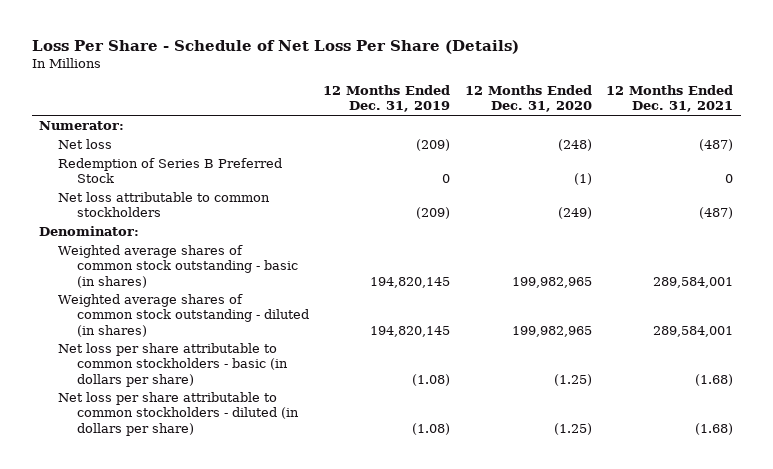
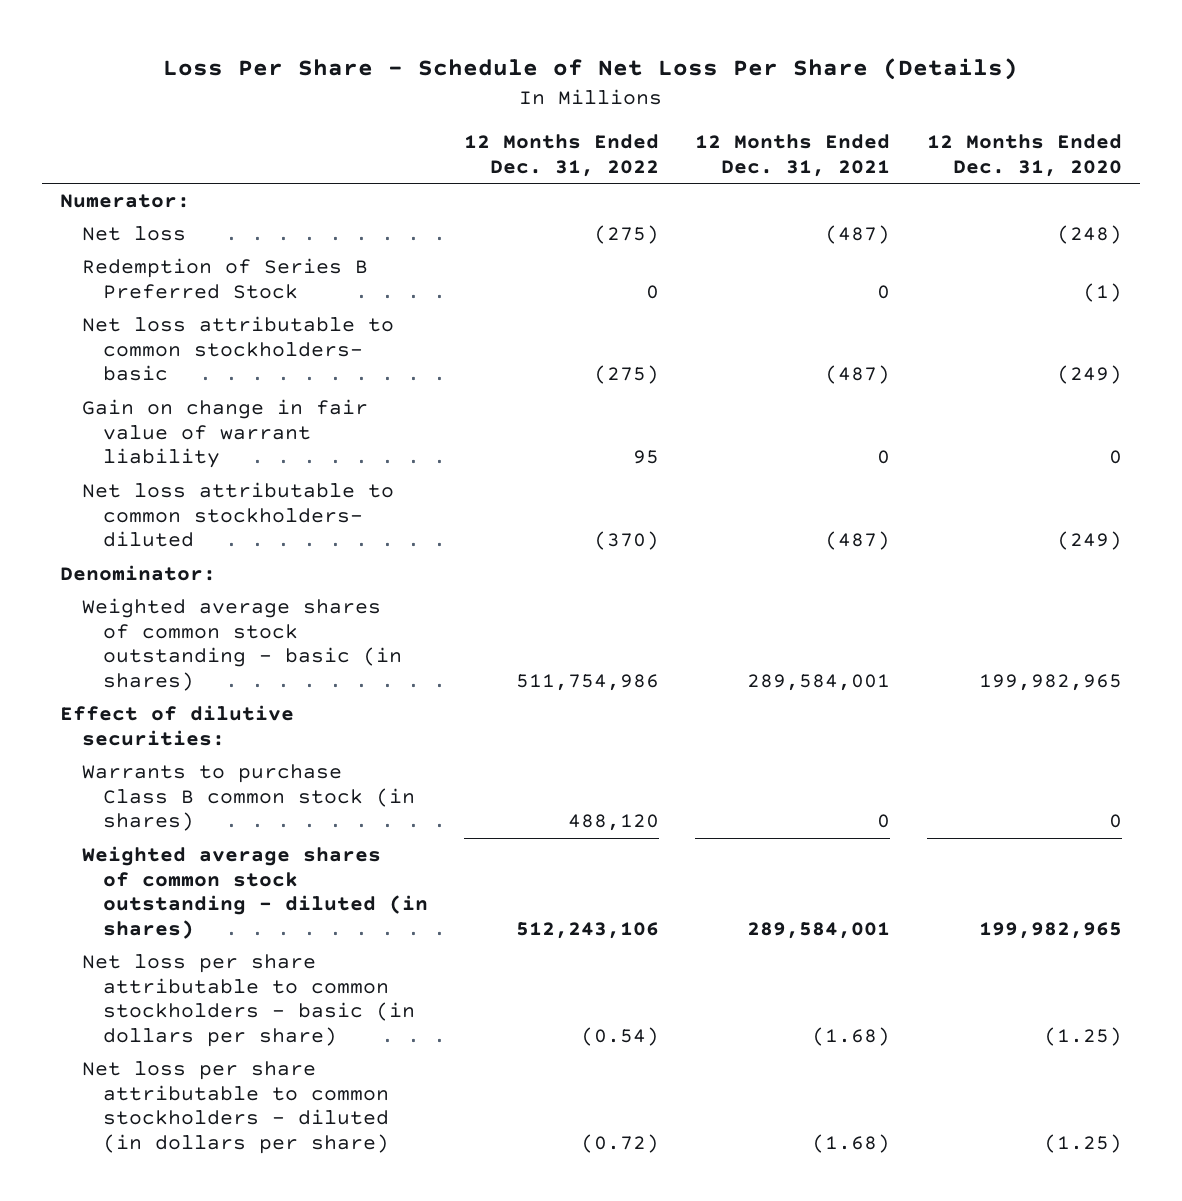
- | 12 Months Ended Dec. 31, 2019 | 12 Months Ended Dec. 31, 2020 | 12 Months Ended Dec. 31, 2021
+ | 12 Months Ended Dec. 31, 2022 | 12 Months Ended Dec. 31, 2021 | 12 Months Ended Dec. 31, 2020
- Net loss attributable to common stockholders | (209) | (249) | (487)
+ Net loss attributable to common stockholders- basic | (275) | (487) | (249)
+ Gain on change in fair value of warrant liability | 95 | 0 | 0
+ Net loss attributable to common stockholders- diluted | (370) | (487) | (249)
+ Effect of dilutive securities:
+ Warrants to purchase Class B common stock (in shares) | 488,120 | 0 | 0

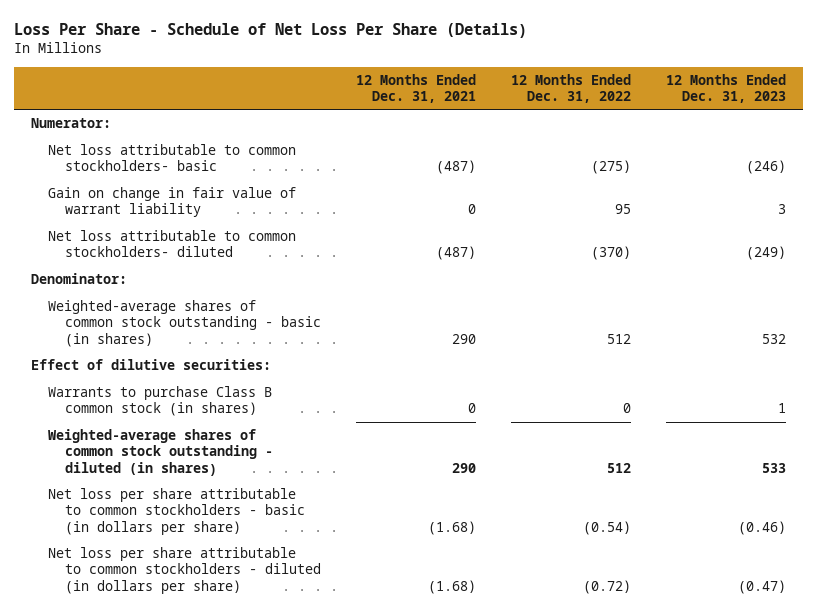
- | 12 Months Ended Dec. 31, 2022 | 12 Months Ended Dec. 31, 2021 | 12 Months Ended Dec. 31, 2020
+ | 12 Months Ended Dec. 31, 2021 | 12 Months Ended Dec. 31, 2022 | 12 Months Ended Dec. 31, 2023
- Net loss | (275) | (487) | (248)
- Redemption of Series B Preferred Stock | 0 | 0 | (1)
- Weighted average shares of common stock outstanding - basic (in shares) | 511,754,986 | 289,584,001 | 199,982,965
+ Weighted-average shares of common stock outstanding - basic (in shares) | 290 | 512 | 532
- Warrants to purchase Class B common stock (in shares) | 488,120 | 0 | 0
- Weighted average shares of common stock outstanding - diluted (in shares) | 512,243,106 | 289,584,001 | 199,982,965
+ Warrants to purchase Class B common stock (in shares) | 0 | 0 | 1
+ Weighted-average shares of common stock outstanding - diluted (in shares) | 290 | 512 | 533

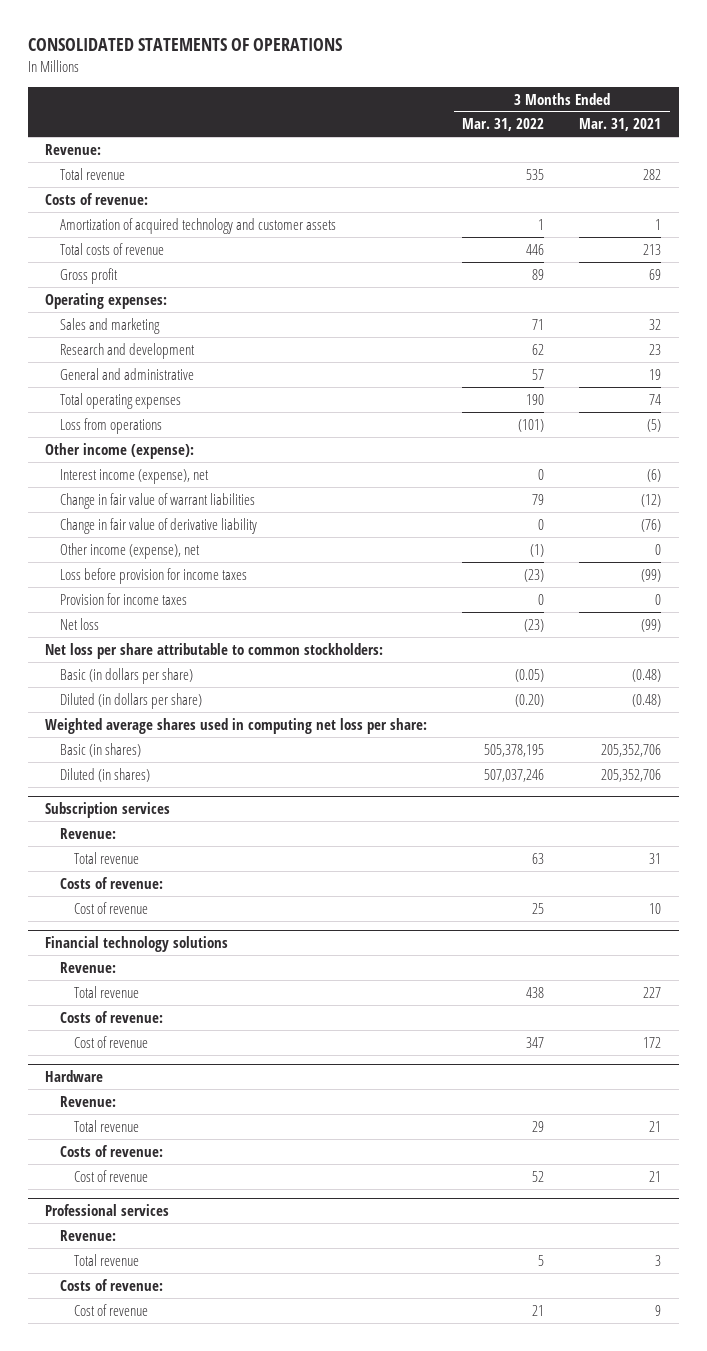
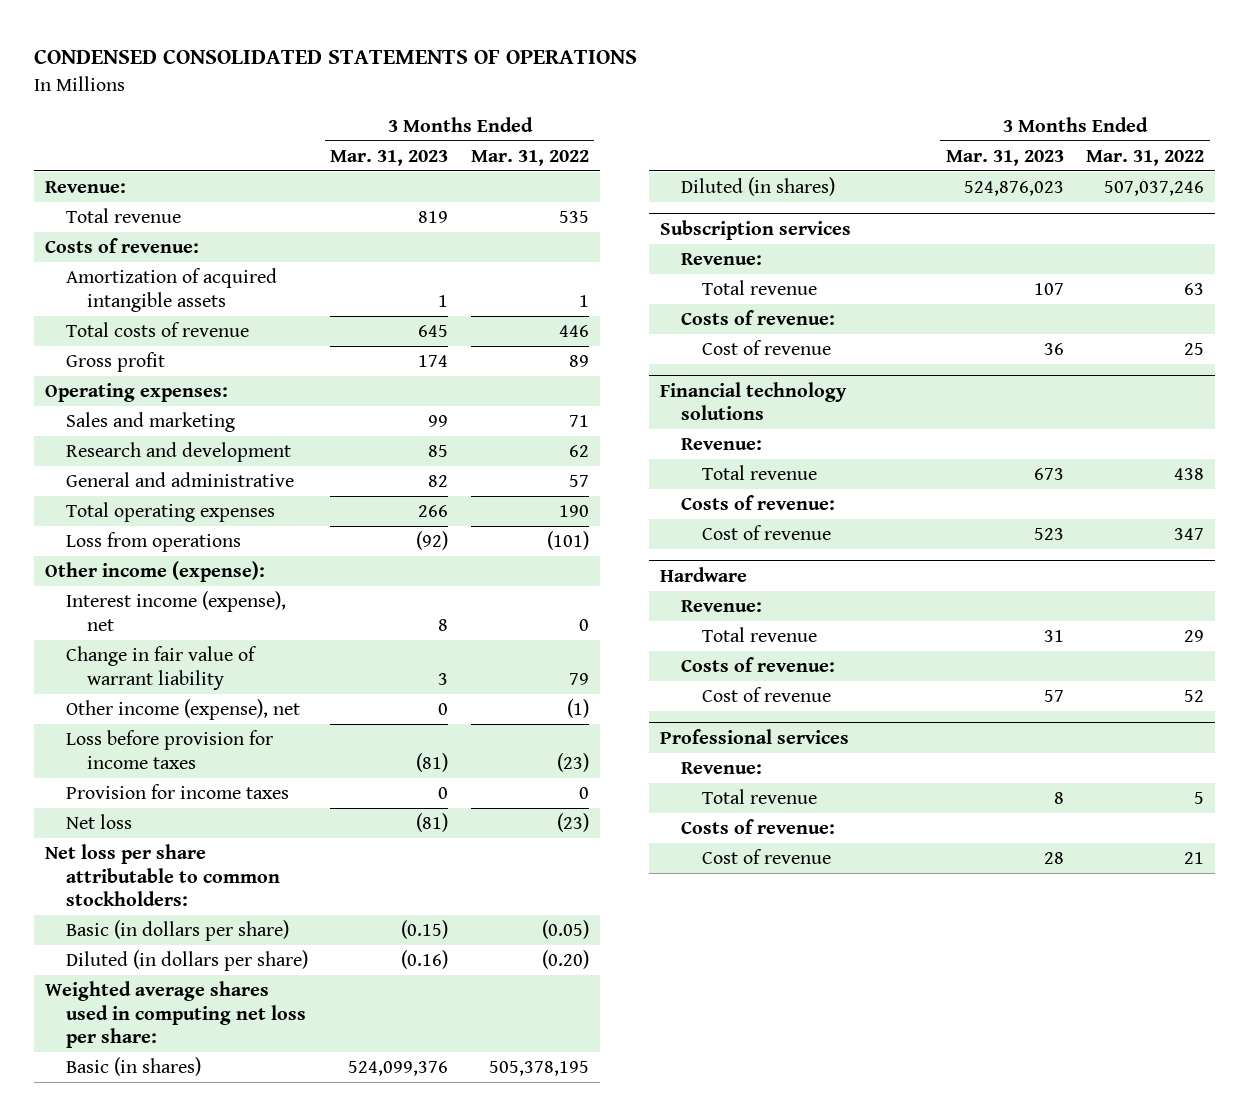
- CONSOLIDATED STATEMENTS OF OPERATIONS
+ CONDENSED CONSOLIDATED STATEMENTS OF OPERATIONS
- | 3 Months Ended Mar. 31, 2022 | 3 Months Ended Mar. 31, 2021
+ | 3 Months Ended Mar. 31, 2023 | 3 Months Ended Mar. 31, 2022
- Amortization of acquired technology and customer assets | 1 | 1
+ Amortization of acquired intangible assets | 1 | 1
- Change in fair value of warrant liabilities | 79 | (12)
- Change in fair value of derivative liability | 0 | (76)
+ Change in fair value of warrant liability | 3 | 79

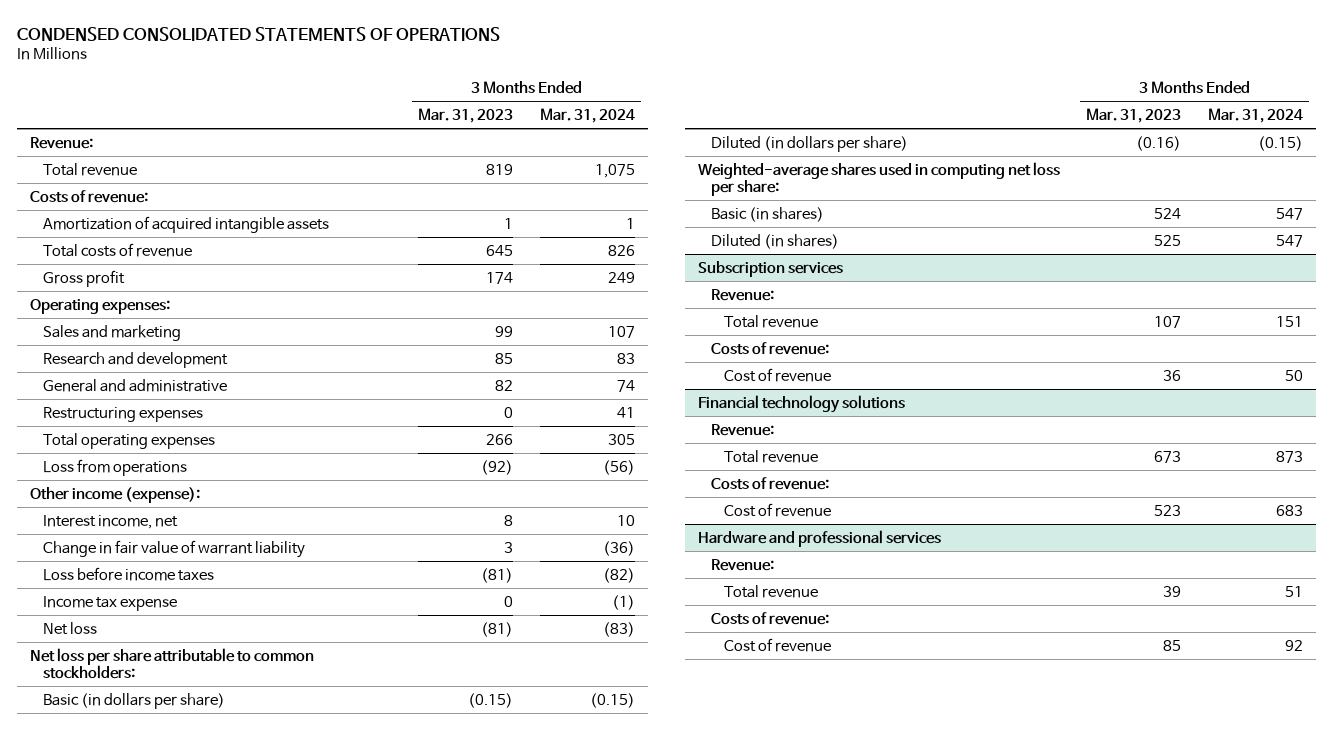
- | 3 Months Ended Mar. 31, 2023 | 3 Months Ended Mar. 31, 2022
+ | 3 Months Ended Mar. 31, 2023 | 3 Months Ended Mar. 31, 2024
+ Restructuring expenses | 0 | 41
- Interest income (expense), net | 8 | 0
+ Interest income, net | 8 | 10
- Other income (expense), net | 0 | (1)
- Loss before provision for income taxes | (81) | (23)
- Provision for income taxes | 0 | 0
+ Loss before income taxes | (81) | (82)
+ Income tax expense | 0 | (1)
- Weighted average shares used in computing net loss per share:
- Basic (in shares) | 524,099,376 | 505,378,195
- Diluted (in shares) | 524,876,023 | 507,037,246
+ Weighted-average shares used in computing net loss per share:
+ Basic (in shares) | 524 | 547
+ Diluted (in shares) | 525 | 547
- Hardware
- Revenue:
- Total revenue | 31 | 29
- Costs of revenue:
- Cost of revenue | 57 | 52
- Professional services
+ Hardware and professional services
- Total revenue | 8 | 5
+ Total revenue | 39 | 51
- Cost of revenue | 28 | 21
+ Cost of revenue | 85 | 92

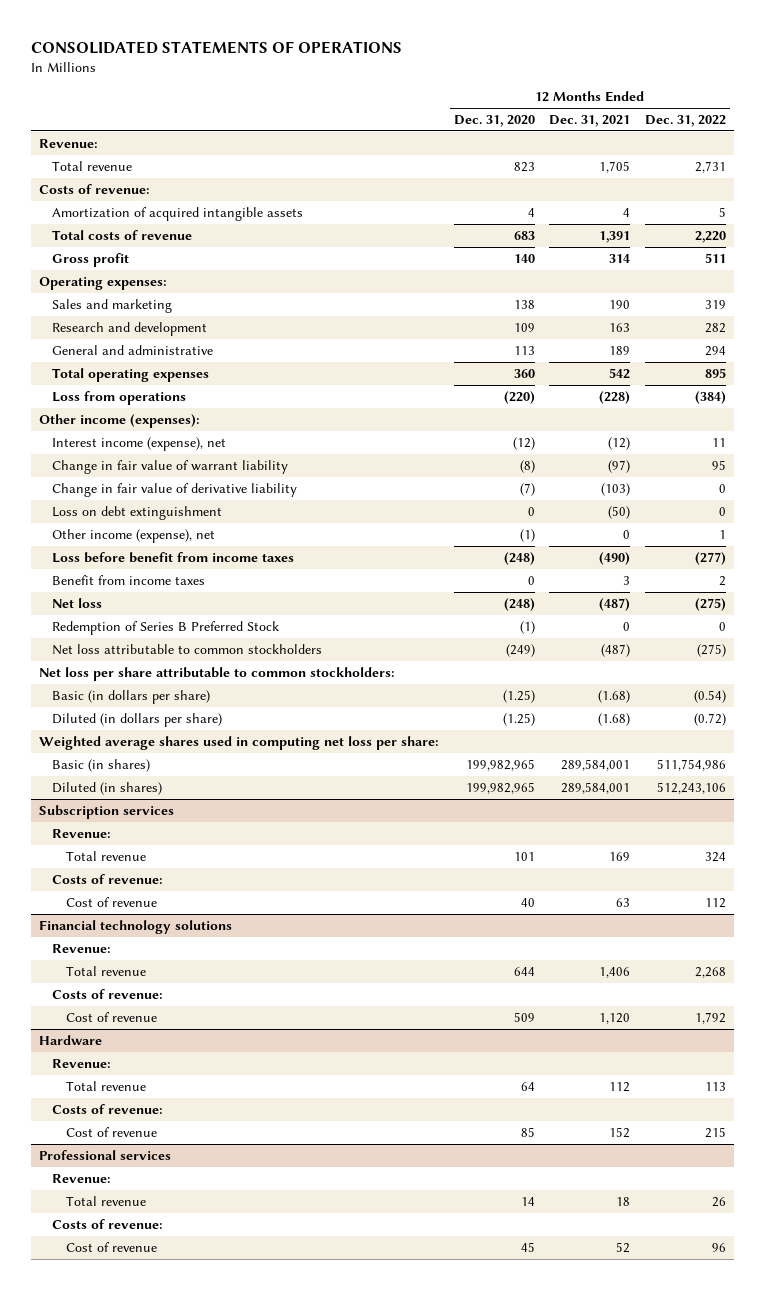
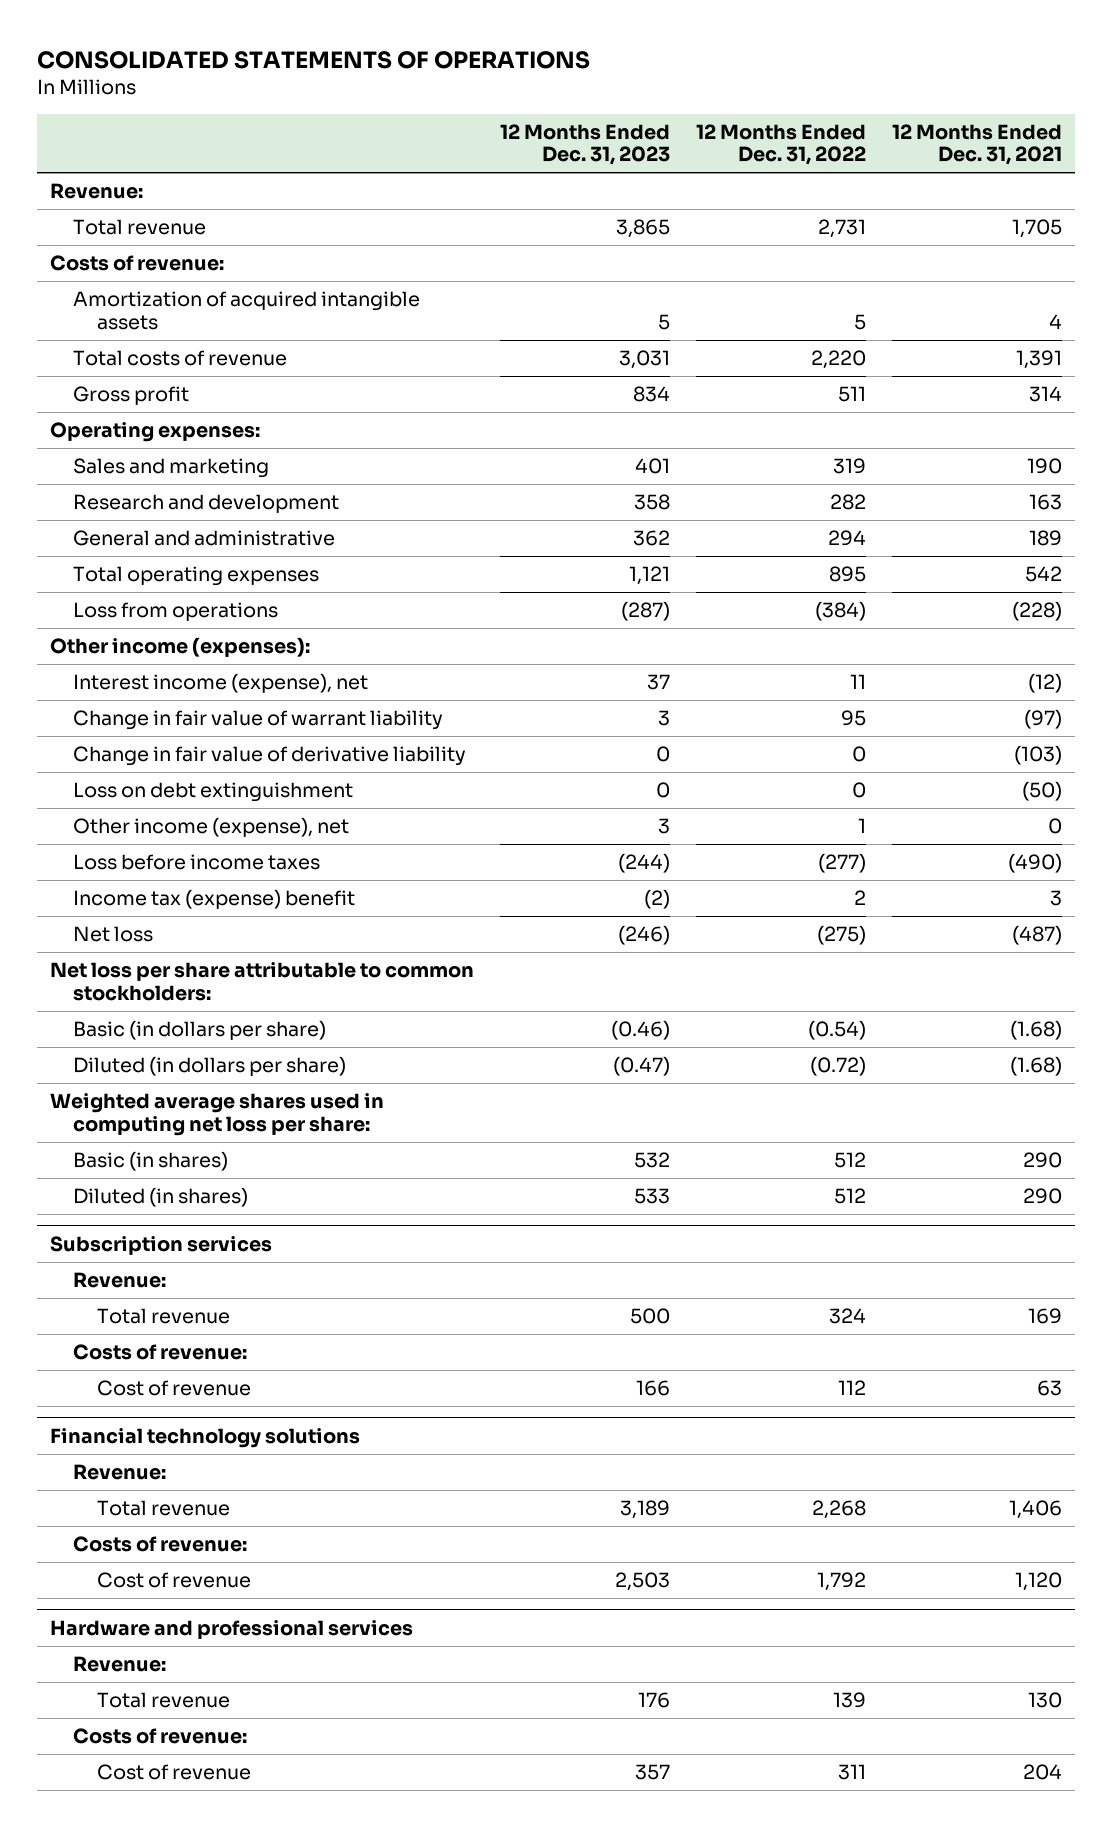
- | 12 Months Ended Dec. 31, 2020 | 12 Months Ended Dec. 31, 2021 | 12 Months Ended Dec. 31, 2022
+ | 12 Months Ended Dec. 31, 2023 | 12 Months Ended Dec. 31, 2022 | 12 Months Ended Dec. 31, 2021
- Loss before benefit from income taxes | (248) | (490) | (277)
- Benefit from income taxes | 0 | 3 | 2
+ Loss before income taxes | (244) | (277) | (490)
+ Income tax (expense) benefit | (2) | 2 | 3
- Redemption of Series B Preferred Stock | (1) | 0 | 0
- Net loss attributable to common stockholders | (249) | (487) | (275)
- Basic (in shares) | 199,982,965 | 289,584,001 | 511,754,986
- Diluted (in shares) | 199,982,965 | 289,584,001 | 512,243,106
+ Basic (in shares) | 532 | 512 | 290
+ Diluted (in shares) | 533 | 512 | 290
- Hardware
- Revenue:
- Total revenue | 64 | 112 | 113
- Costs of revenue:
- Cost of revenue | 85 | 152 | 215
- Professional services
+ Hardware and professional services
- Total revenue | 14 | 18 | 26
+ Total revenue | 176 | 139 | 130
- Cost of revenue | 45 | 52 | 96
+ Cost of revenue | 357 | 311 | 204

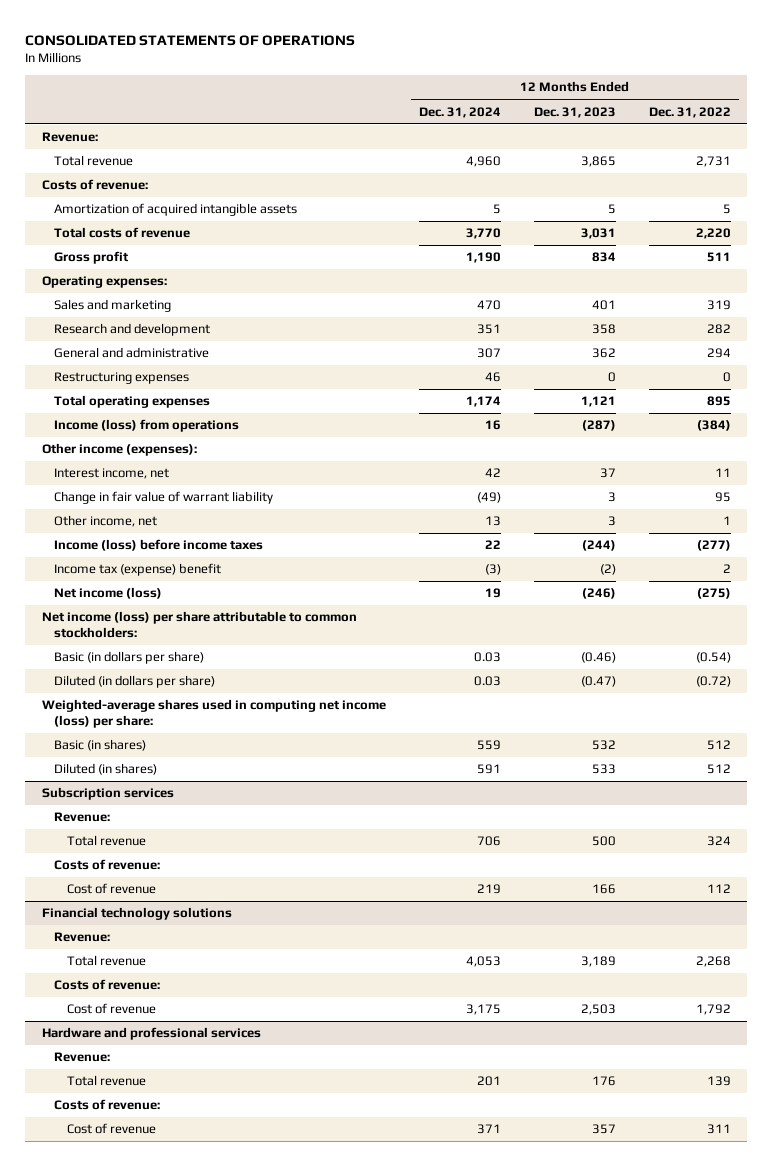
- | 12 Months Ended Dec. 31, 2023 | 12 Months Ended Dec. 31, 2022 | 12 Months Ended Dec. 31, 2021
+ | 12 Months Ended Dec. 31, 2024 | 12 Months Ended Dec. 31, 2023 | 12 Months Ended Dec. 31, 2022
+ Restructuring expenses | 46 | 0 | 0
- Loss from operations | (287) | (384) | (228)
+ Income (loss) from operations | 16 | (287) | (384)
- Interest income (expense), net | 37 | 11 | (12)
+ Interest income, net | 42 | 37 | 11
- Change in fair value of derivative liability | 0 | 0 | (103)
- Loss on debt extinguishment | 0 | 0 | (50)
- Other income (expense), net | 3 | 1 | 0
- Loss before income taxes | (244) | (277) | (490)
+ Other income, net | 13 | 3 | 1
+ Income (loss) before income taxes | 22 | (244) | (277)
- Net loss | (246) | (275) | (487)
- Net loss per share attributable to common stockholders:
+ Net income (loss) | 19 | (246) | (275)
+ Net income (loss) per share attributable to common stockholders:
- Weighted average shares used in computing net loss per share:
+ Weighted-average shares used in computing net income (loss) per share:

